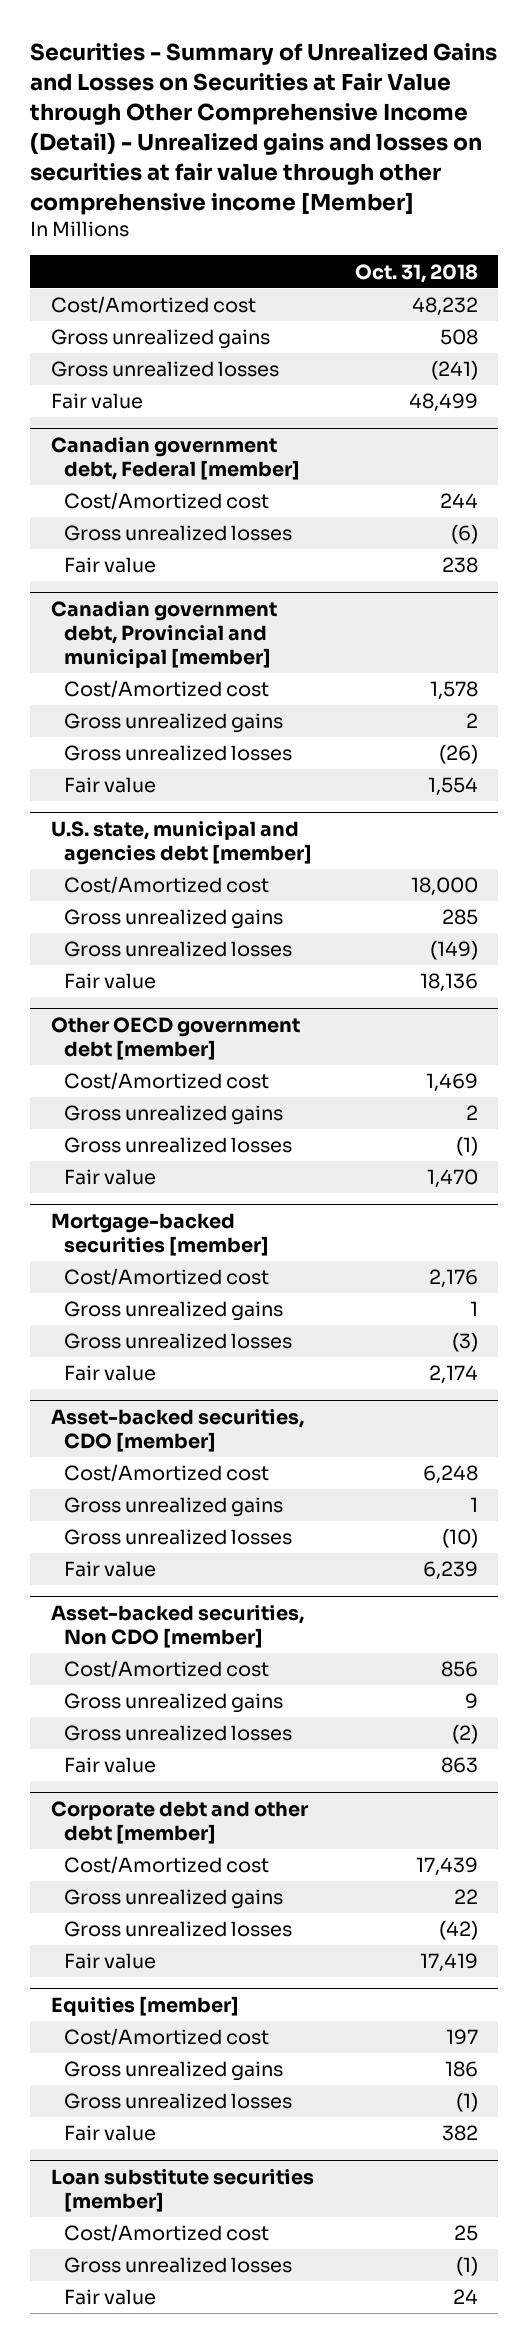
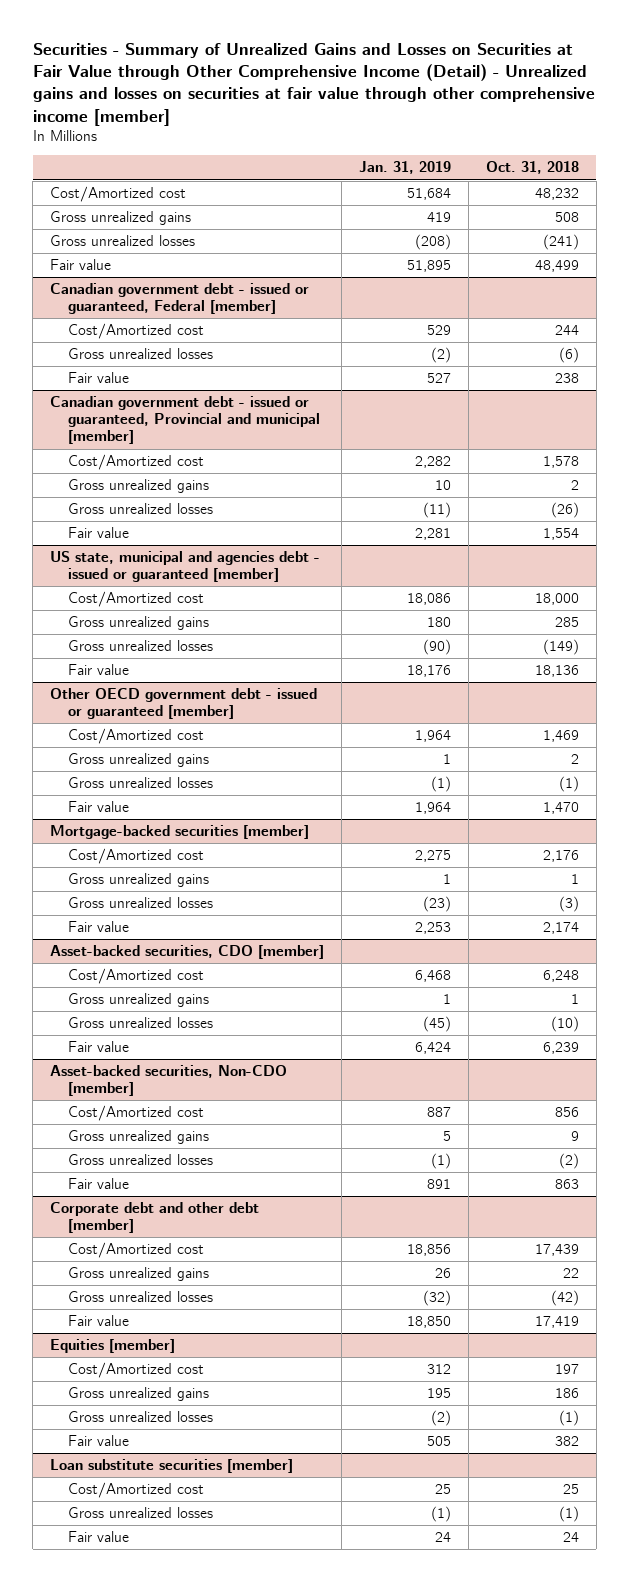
- Securities - Summary of Unrealized Gains and Losses on Securities at Fair Value through Other Comprehensive Income (Detail) - Unrealized gains and losses on securities at fair value through other comprehensive income [Member]
+ Securities - Summary of Unrealized Gains and Losses on Securities at Fair Value through Other Comprehensive Income (Detail) - Unrealized gains and losses on securities at fair value through other comprehensive income [member]
- | Oct. 31, 2018
+ | Jan. 31, 2019 | Oct. 31, 2018
- Canadian government debt, Federal [member]
+ Canadian government debt - issued or guaranteed, Federal [member]
- Canadian government debt, Provincial and municipal [member]
+ Canadian government debt - issued or guaranteed, Provincial and municipal [member]
- U.S. state, municipal and agencies debt [member]
+ US state, municipal and agencies debt - issued or guaranteed [member]
- Other OECD government debt [member]
+ Other OECD government debt - issued or guaranteed [member]
- Asset-backed securities, Non CDO [member]
+ Asset-backed securities, Non-CDO [member]

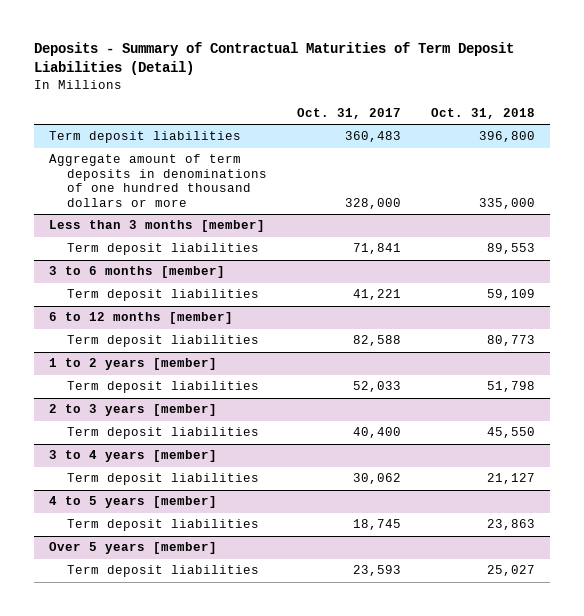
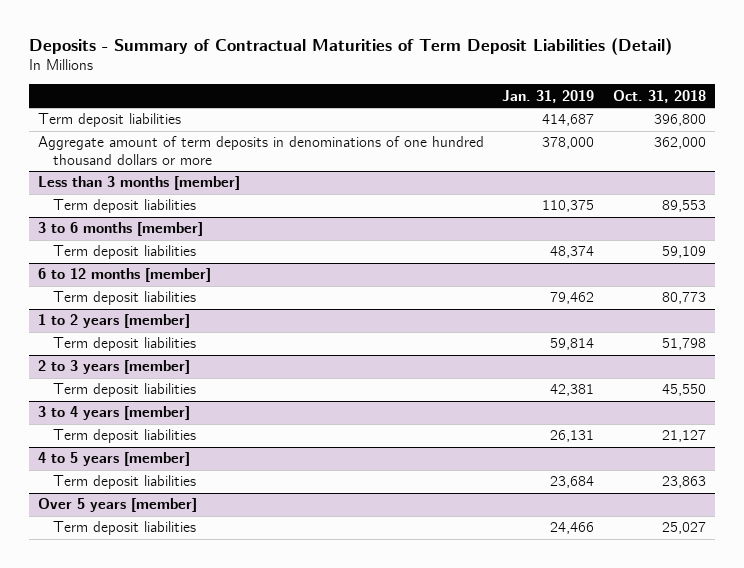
- | Oct. 31, 2017 | Oct. 31, 2018
+ | Jan. 31, 2019 | Oct. 31, 2018
- Aggregate amount of term deposits in denominations of one hundred thousand dollars or more | 328,000 | 335,000
+ Aggregate amount of term deposits in denominations of one hundred thousand dollars or more | 378,000 | 362,000

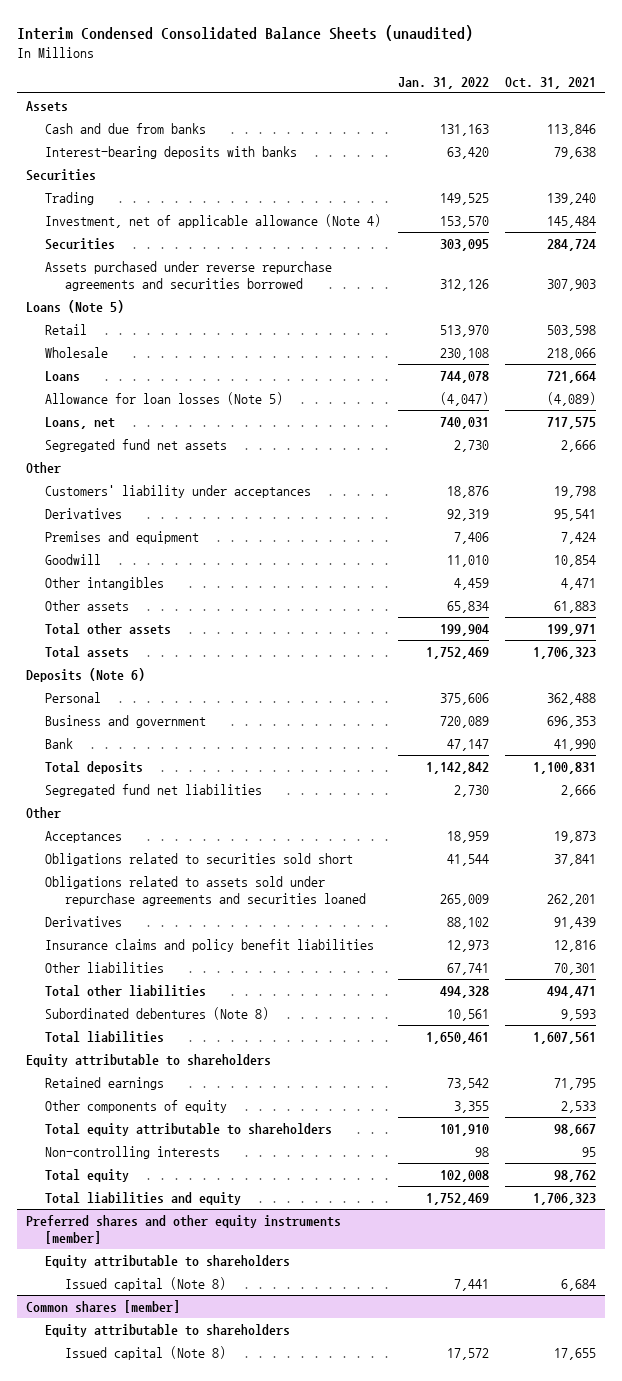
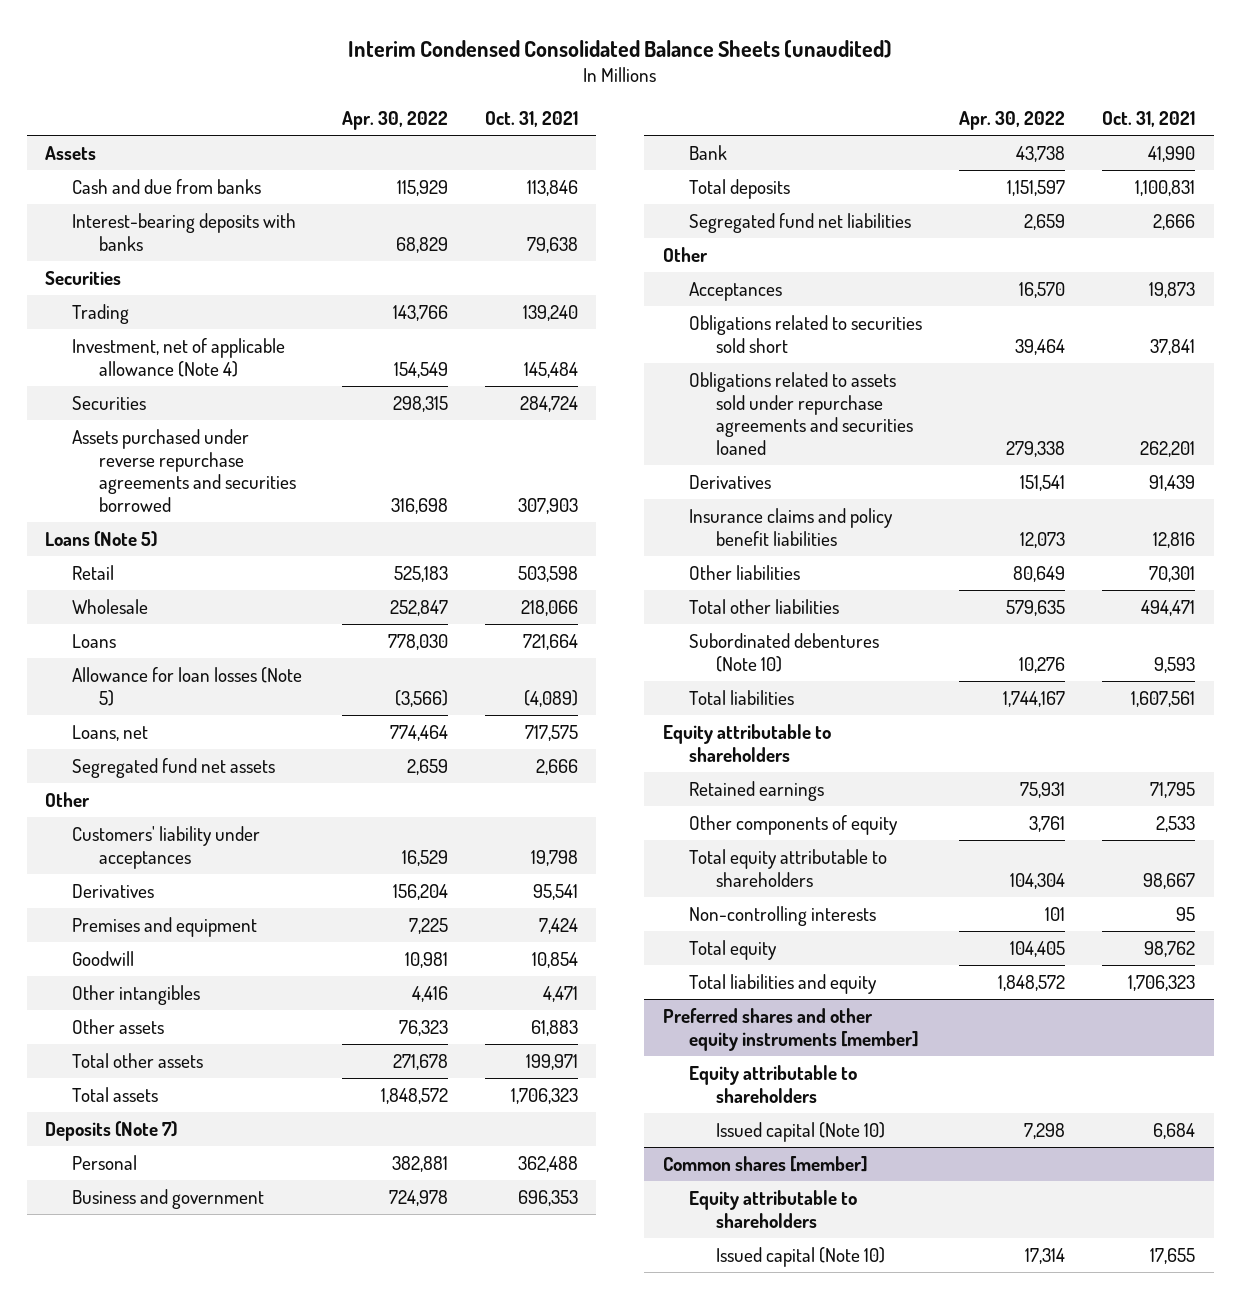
- | Jan. 31, 2022 | Oct. 31, 2021
+ | Apr. 30, 2022 | Oct. 31, 2021
- Deposits (Note 6)
+ Deposits (Note 7)
- Subordinated debentures (Note 8) | 10,561 | 9,593
+ Subordinated debentures (Note 10) | 10,276 | 9,593
@ Preferred shares and other equity instruments [member]
- Issued capital (Note 8) | 7,441 | 6,684
+ Issued capital (Note 10) | 7,298 | 6,684
@ Common shares [member]
- Issued capital (Note 8) | 17,572 | 17,655
+ Issued capital (Note 10) | 17,314 | 17,655

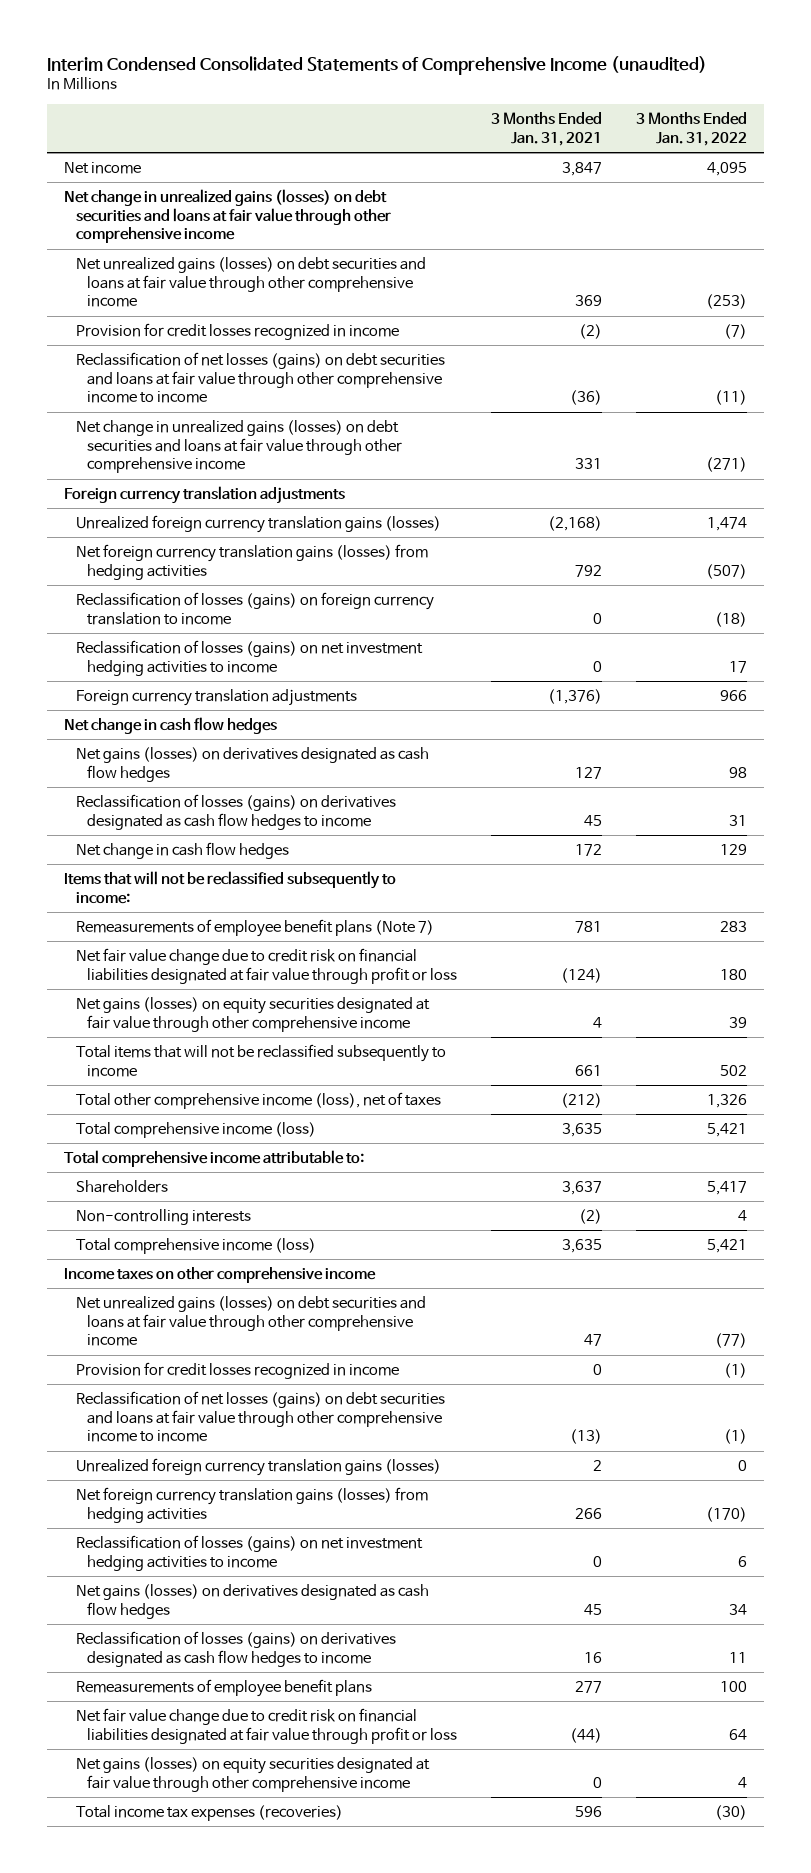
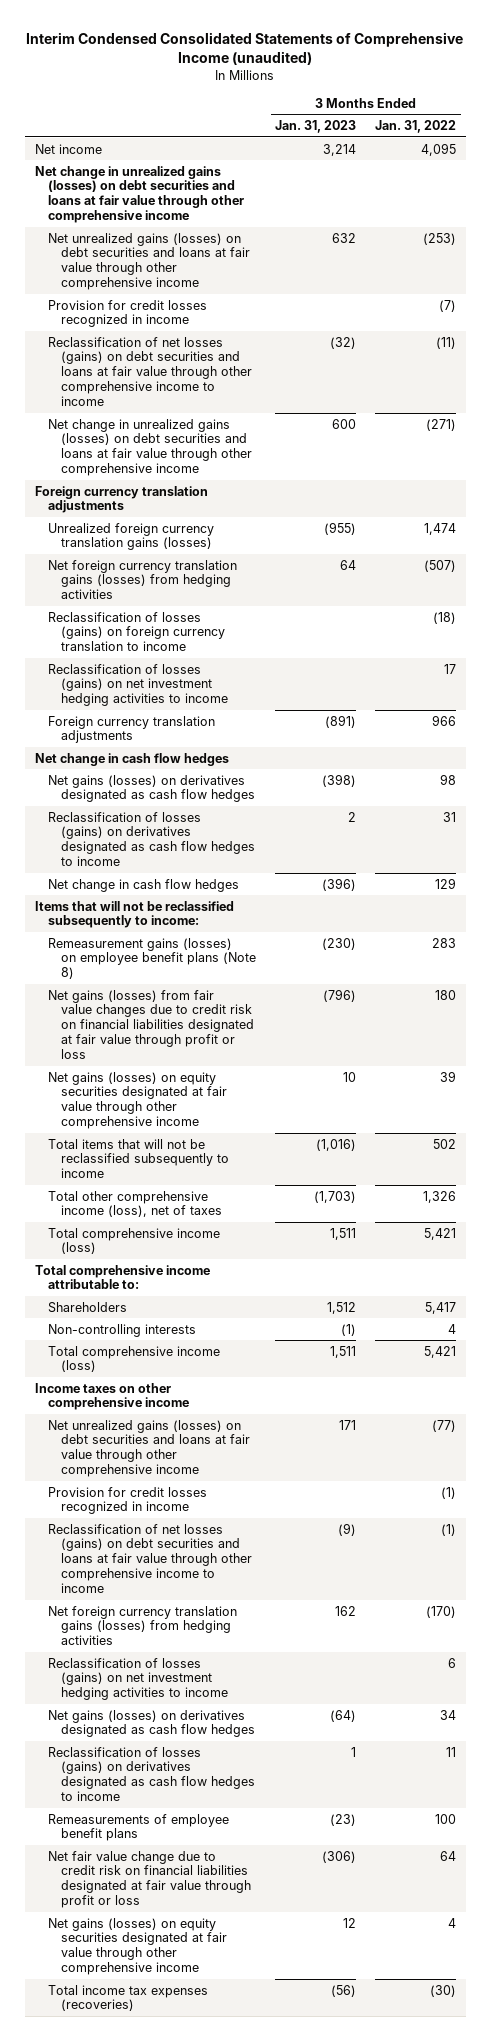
- | 3 Months Ended Jan. 31, 2021 | 3 Months Ended Jan. 31, 2022
+ | 3 Months Ended Jan. 31, 2023 | 3 Months Ended Jan. 31, 2022
- Remeasurements of employee benefit plans (Note 7) | 781 | 283
- Net fair value change due to credit risk on financial liabilities designated at fair value through profit or loss | (124) | 180
+ Remeasurement gains (losses) on employee benefit plans (Note 8) | (230) | 283
+ Net gains (losses) from fair value changes due to credit risk on financial liabilities designated at fair value through profit or loss | (796) | 180
- Unrealized foreign currency translation gains (losses) | 2 | 0

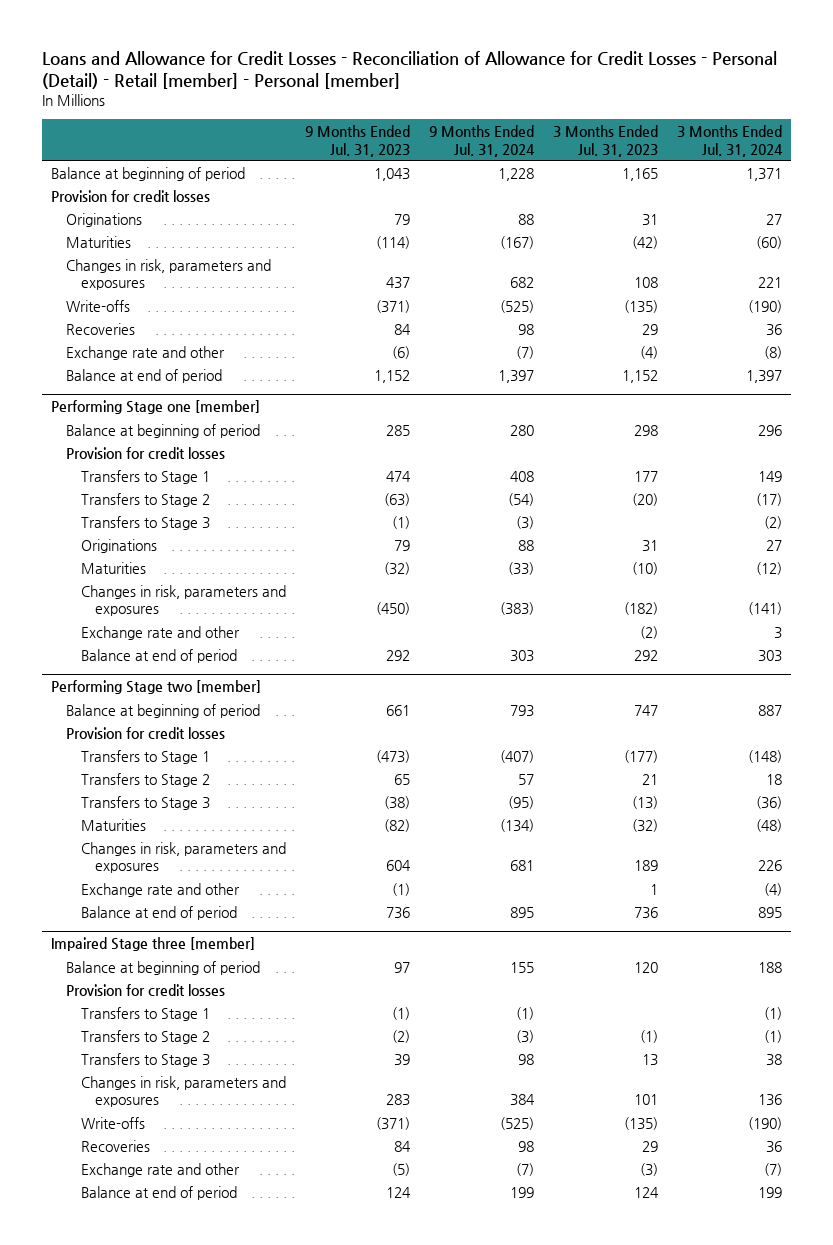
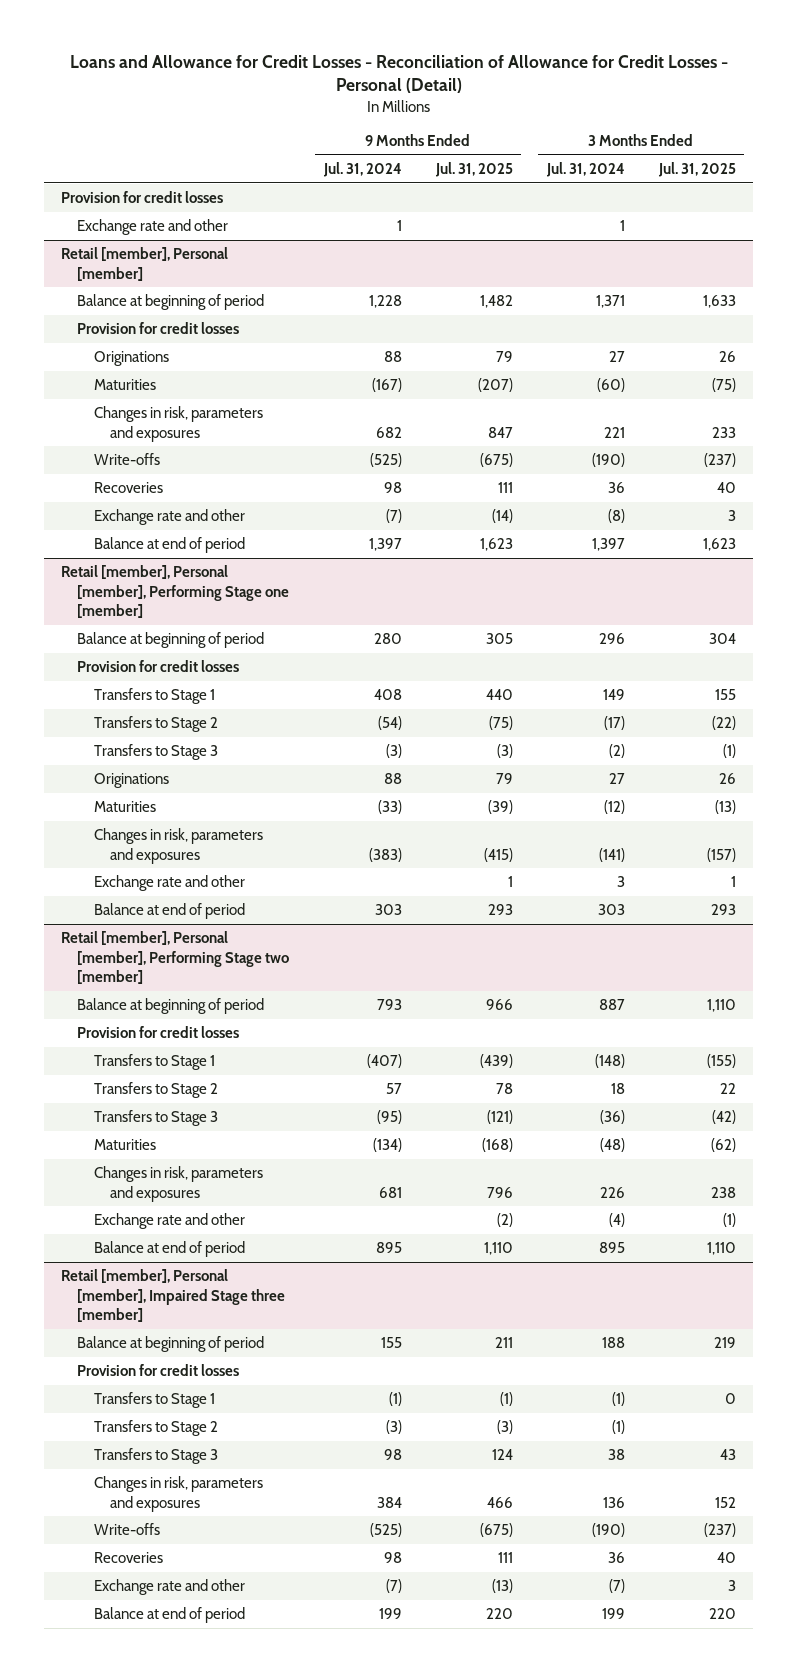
- Loans and Allowance for Credit Losses - Reconciliation of Allowance for Credit Losses - Personal (Detail) - Retail [member] - Personal [member]
+ Loans and Allowance for Credit Losses - Reconciliation of Allowance for Credit Losses - Personal (Detail)
- | 9 Months Ended Jul. 31, 2023 | 9 Months Ended Jul. 31, 2024 | 3 Months Ended Jul. 31, 2023 | 3 Months Ended Jul. 31, 2024
+ | 9 Months Ended Jul. 31, 2024 | 9 Months Ended Jul. 31, 2025 | 3 Months Ended Jul. 31, 2024 | 3 Months Ended Jul. 31, 2025
+ Provision for credit losses
+ Exchange rate and other | 1 | | 1 |
+ Retail [member], Personal [member]
- Performing Stage one [member]
+ Retail [member], Personal [member], Performing Stage one [member]
- Performing Stage two [member]
+ Retail [member], Personal [member], Performing Stage two [member]
- Impaired Stage three [member]
+ Retail [member], Personal [member], Impaired Stage three [member]

